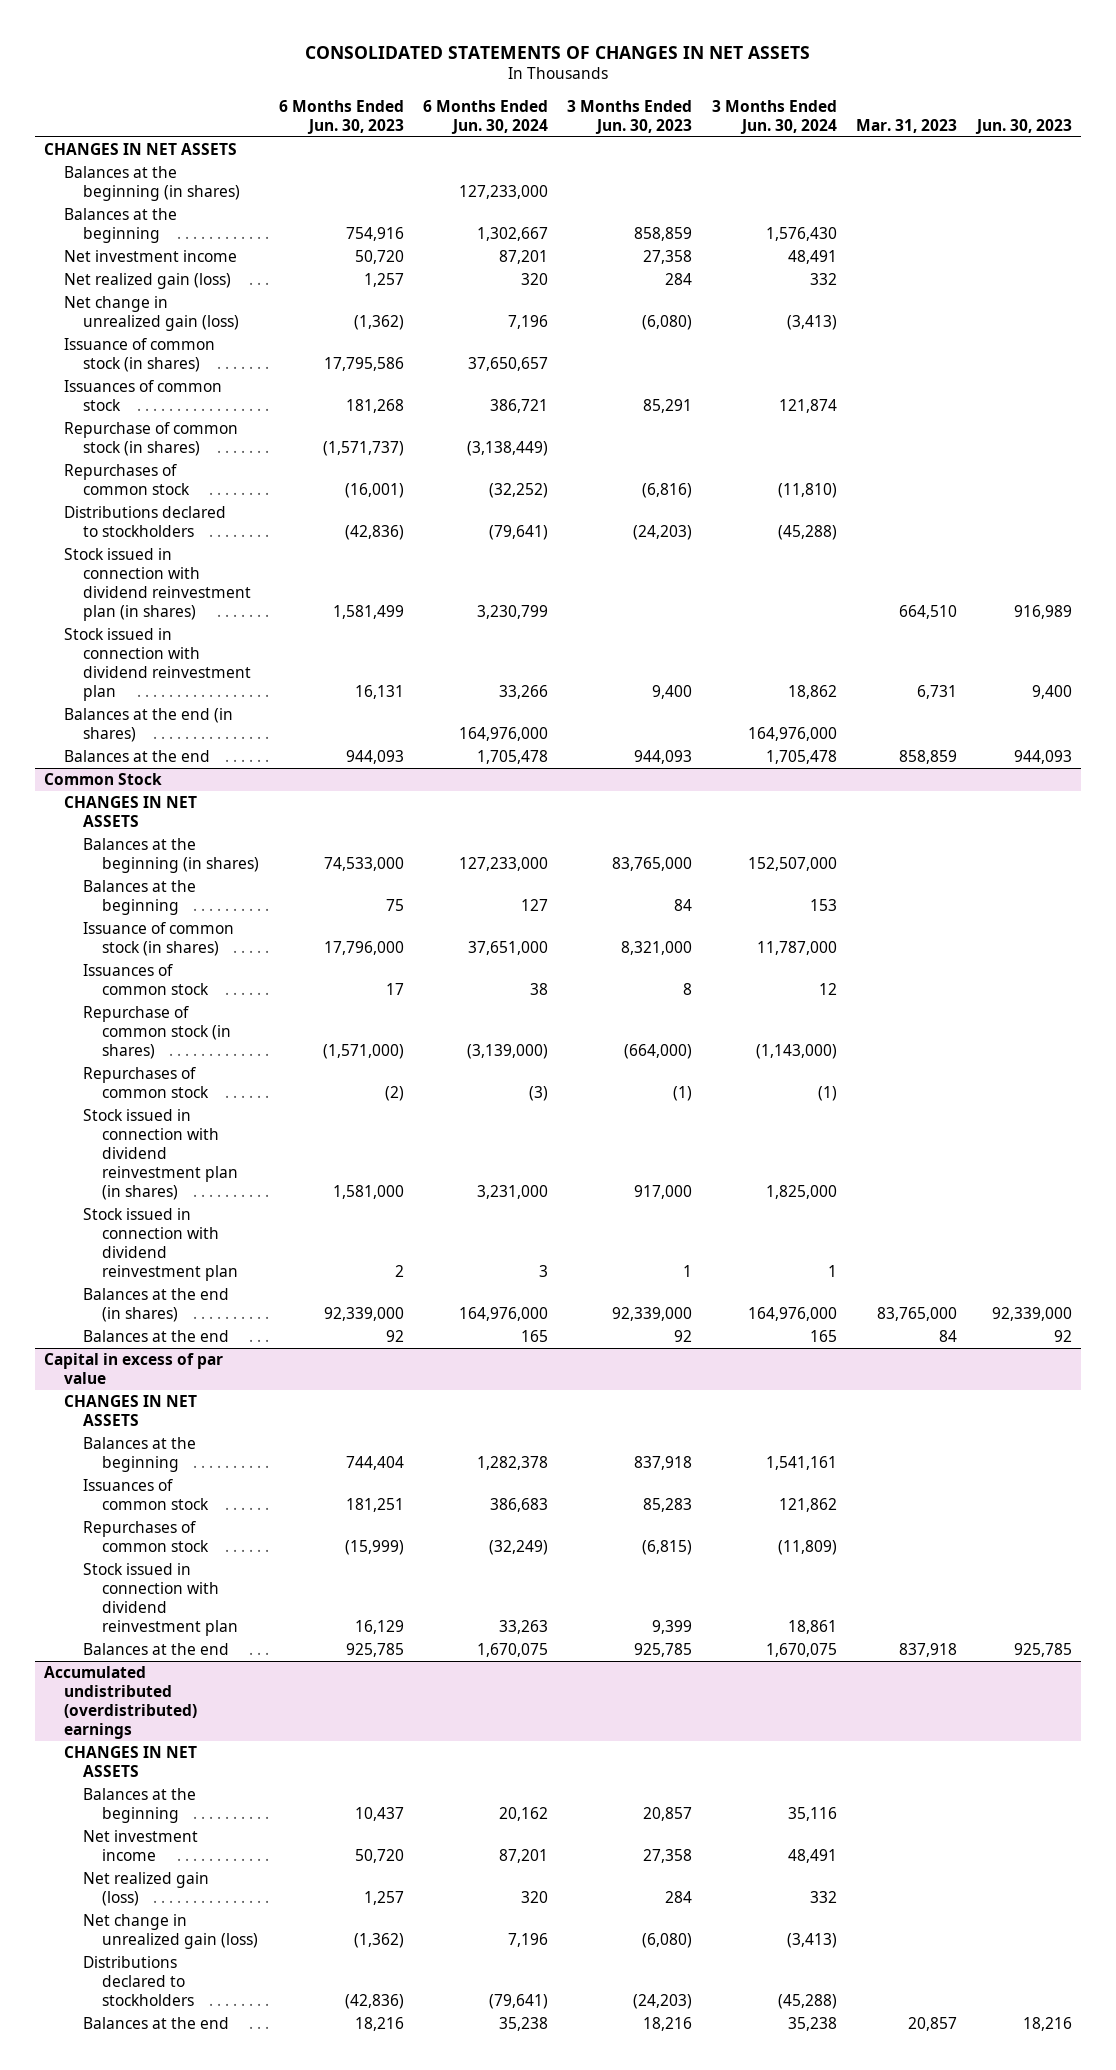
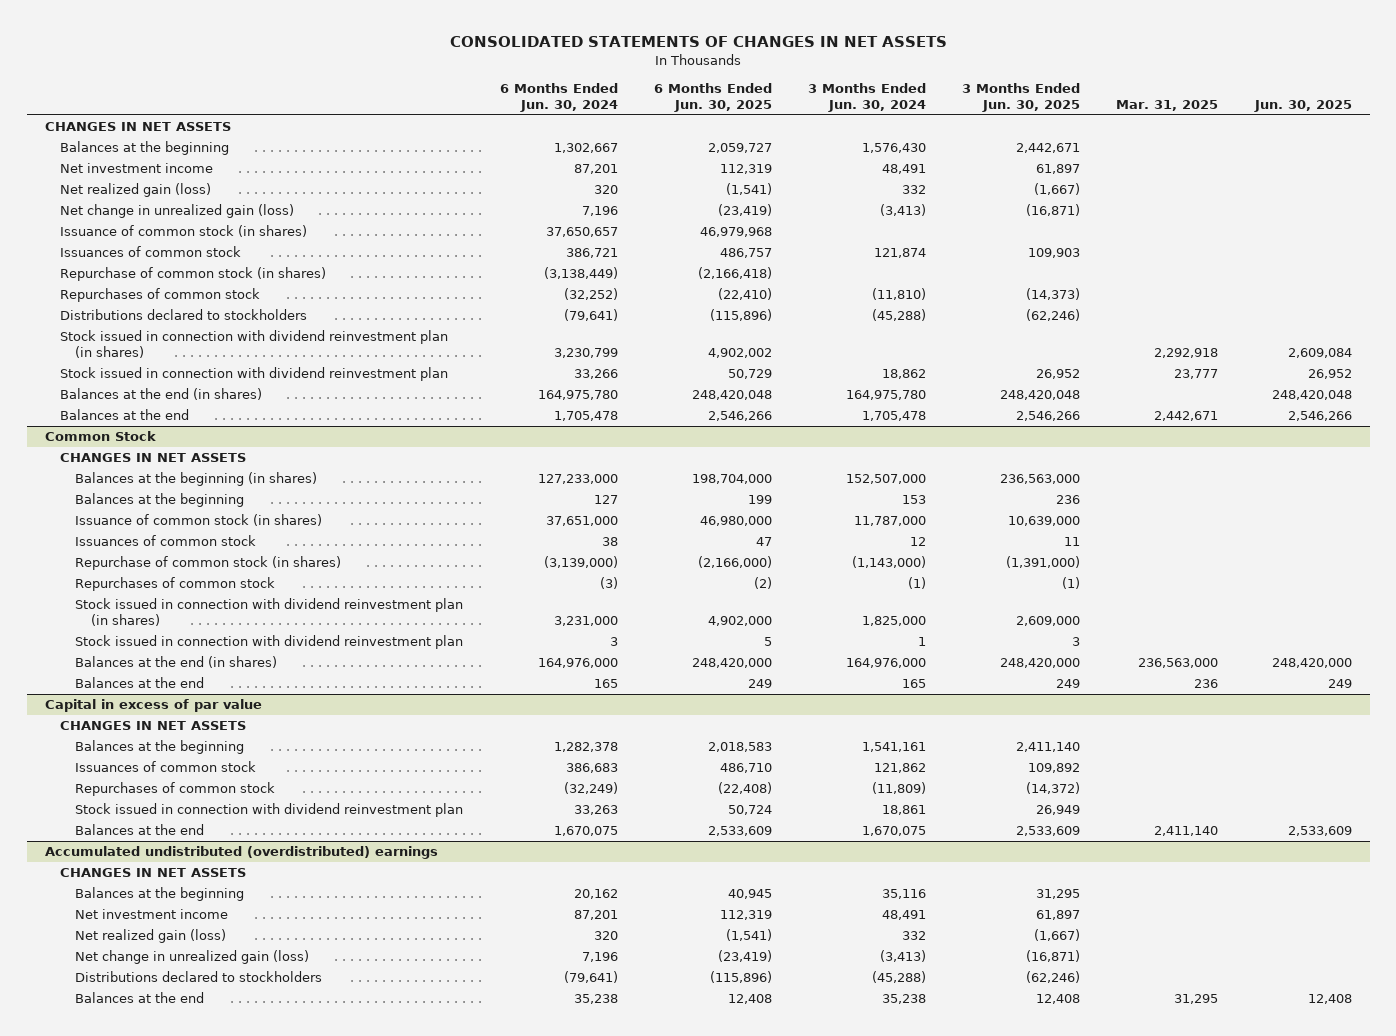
- | 6 Months Ended Jun. 30, 2023 | 6 Months Ended Jun. 30, 2024 | 3 Months Ended Jun. 30, 2023 | 3 Months Ended Jun. 30, 2024 | Mar. 31, 2023 | Jun. 30, 2023
+ | 6 Months Ended Jun. 30, 2024 | 6 Months Ended Jun. 30, 2025 | 3 Months Ended Jun. 30, 2024 | 3 Months Ended Jun. 30, 2025 | Mar. 31, 2025 | Jun. 30, 2025
- Balances at the beginning (in shares) | | 127,233,000 | | | |
- Balances at the end (in shares) | | 164,976,000 | | 164,976,000 | |
+ Balances at the end (in shares) | 164,975,780 | 248,420,048 | 164,975,780 | 248,420,048 | | 248,420,048

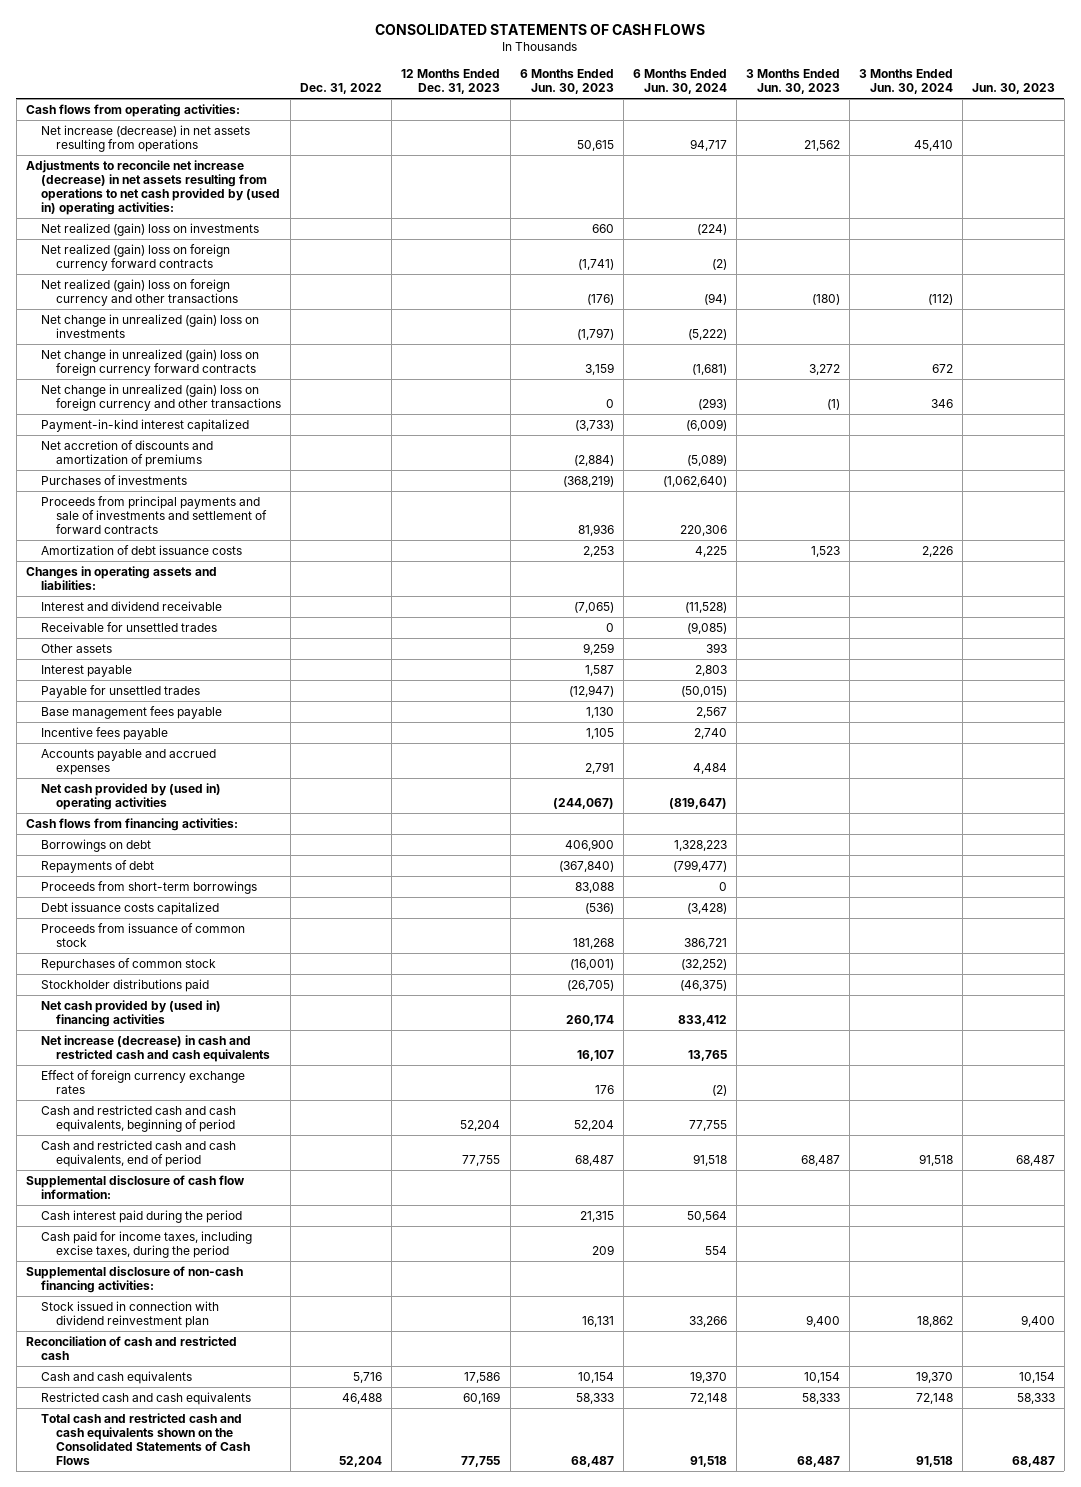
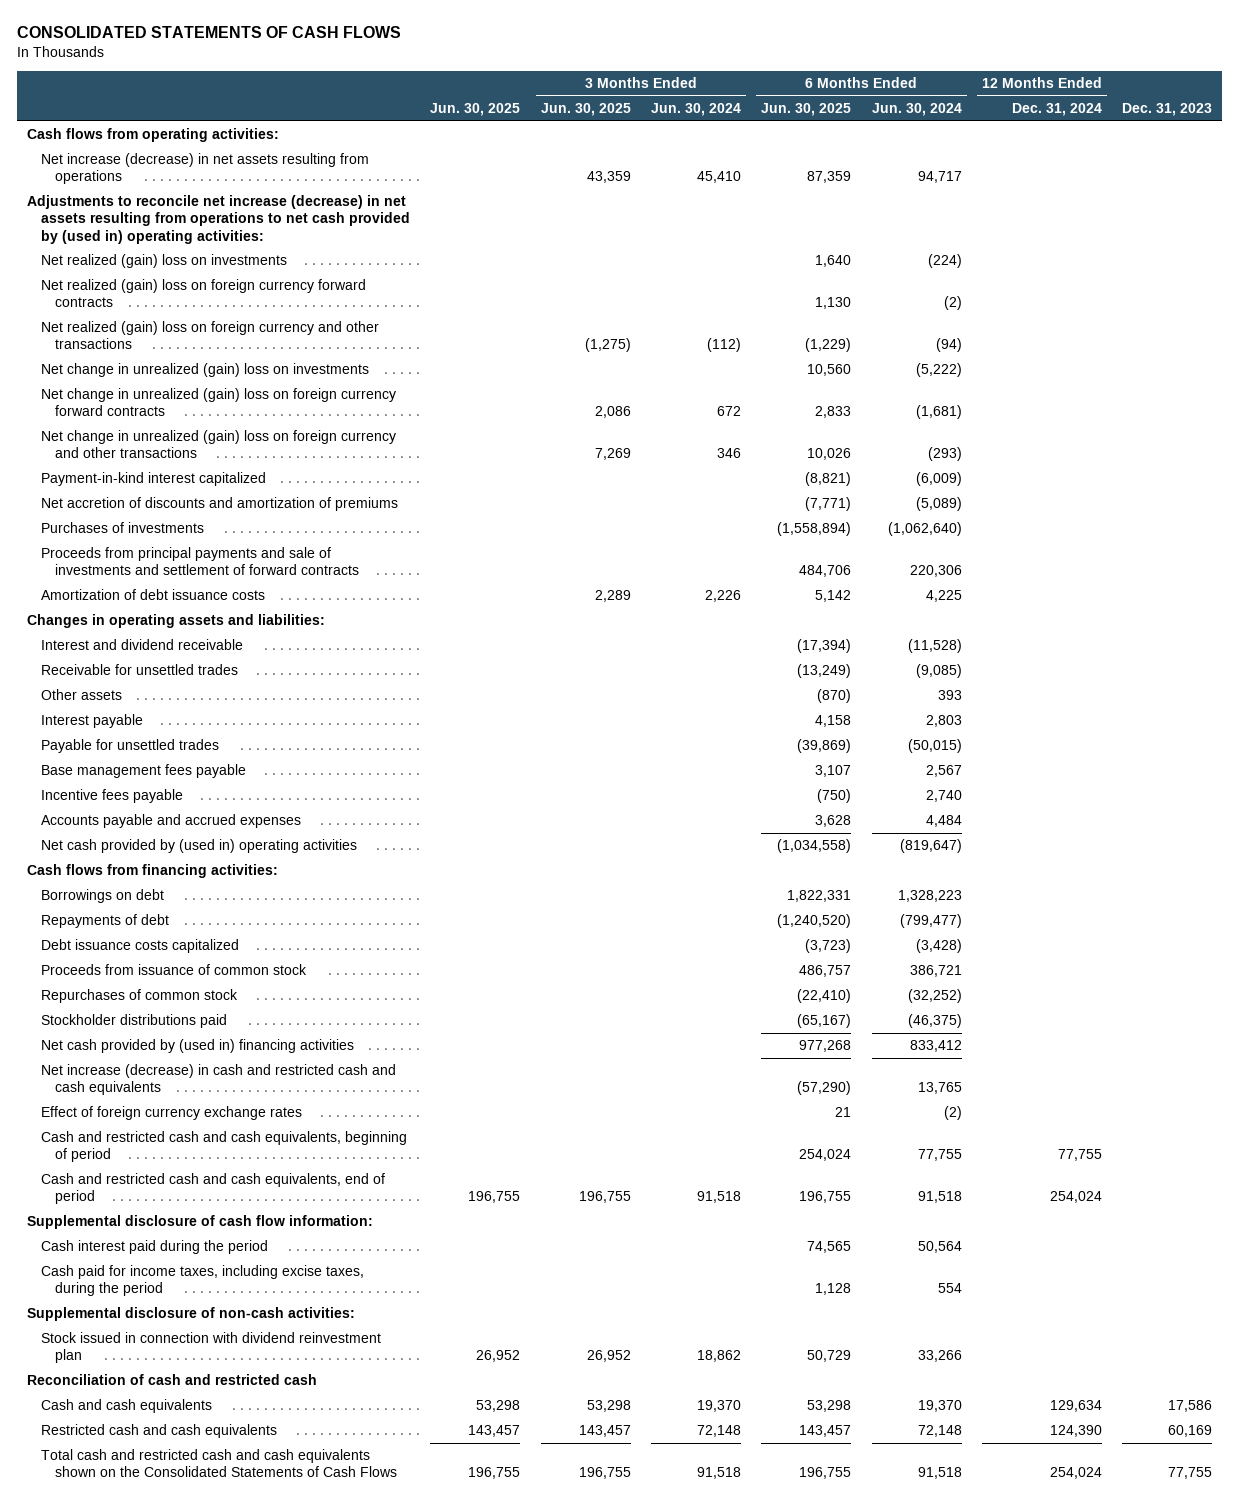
- | Dec. 31, 2022 | 12 Months Ended Dec. 31, 2023 | 6 Months Ended Jun. 30, 2023 | 6 Months Ended Jun. 30, 2024 | 3 Months Ended Jun. 30, 2023 | 3 Months Ended Jun. 30, 2024 | Jun. 30, 2023
+ | Jun. 30, 2025 | 3 Months Ended Jun. 30, 2025 | 3 Months Ended Jun. 30, 2024 | 6 Months Ended Jun. 30, 2025 | 6 Months Ended Jun. 30, 2024 | 12 Months Ended Dec. 31, 2024 | Dec. 31, 2023
- Proceeds from short-term borrowings | | | 83,088 | 0 | | |
- Supplemental disclosure of non-cash financing activities:
+ Supplemental disclosure of non-cash activities:

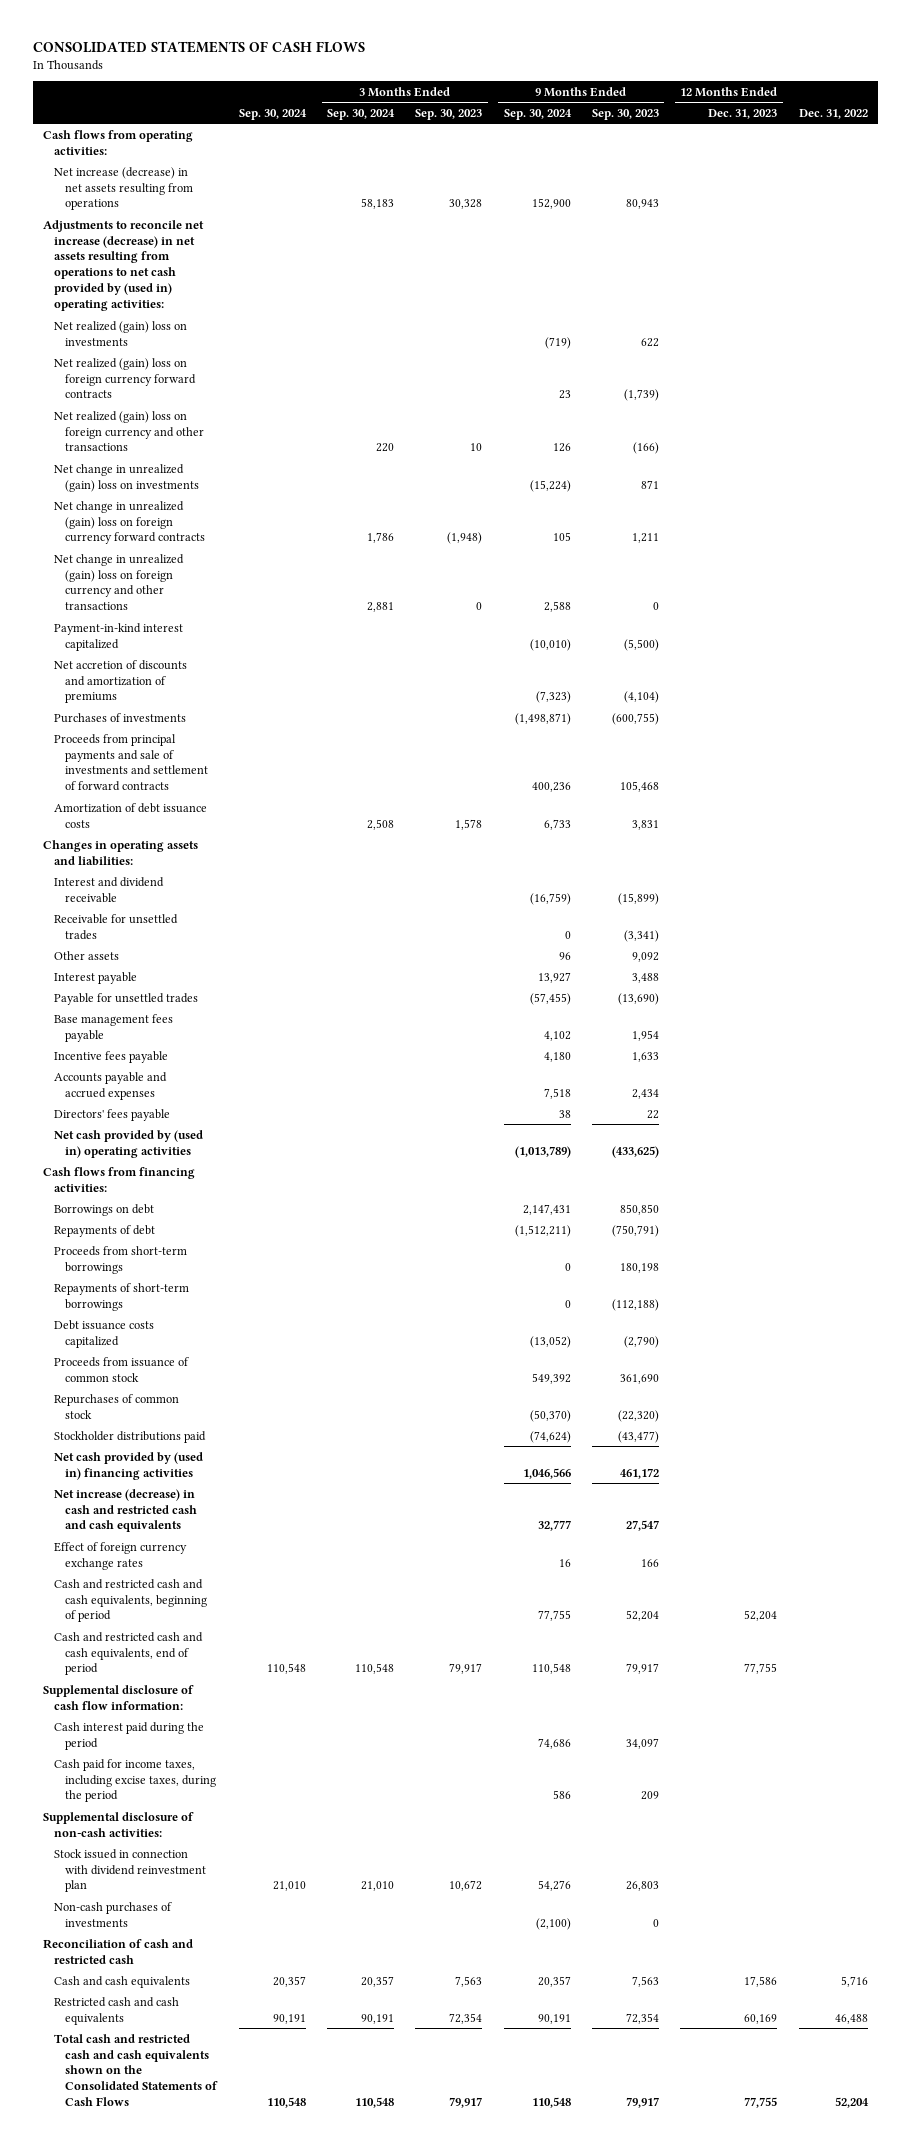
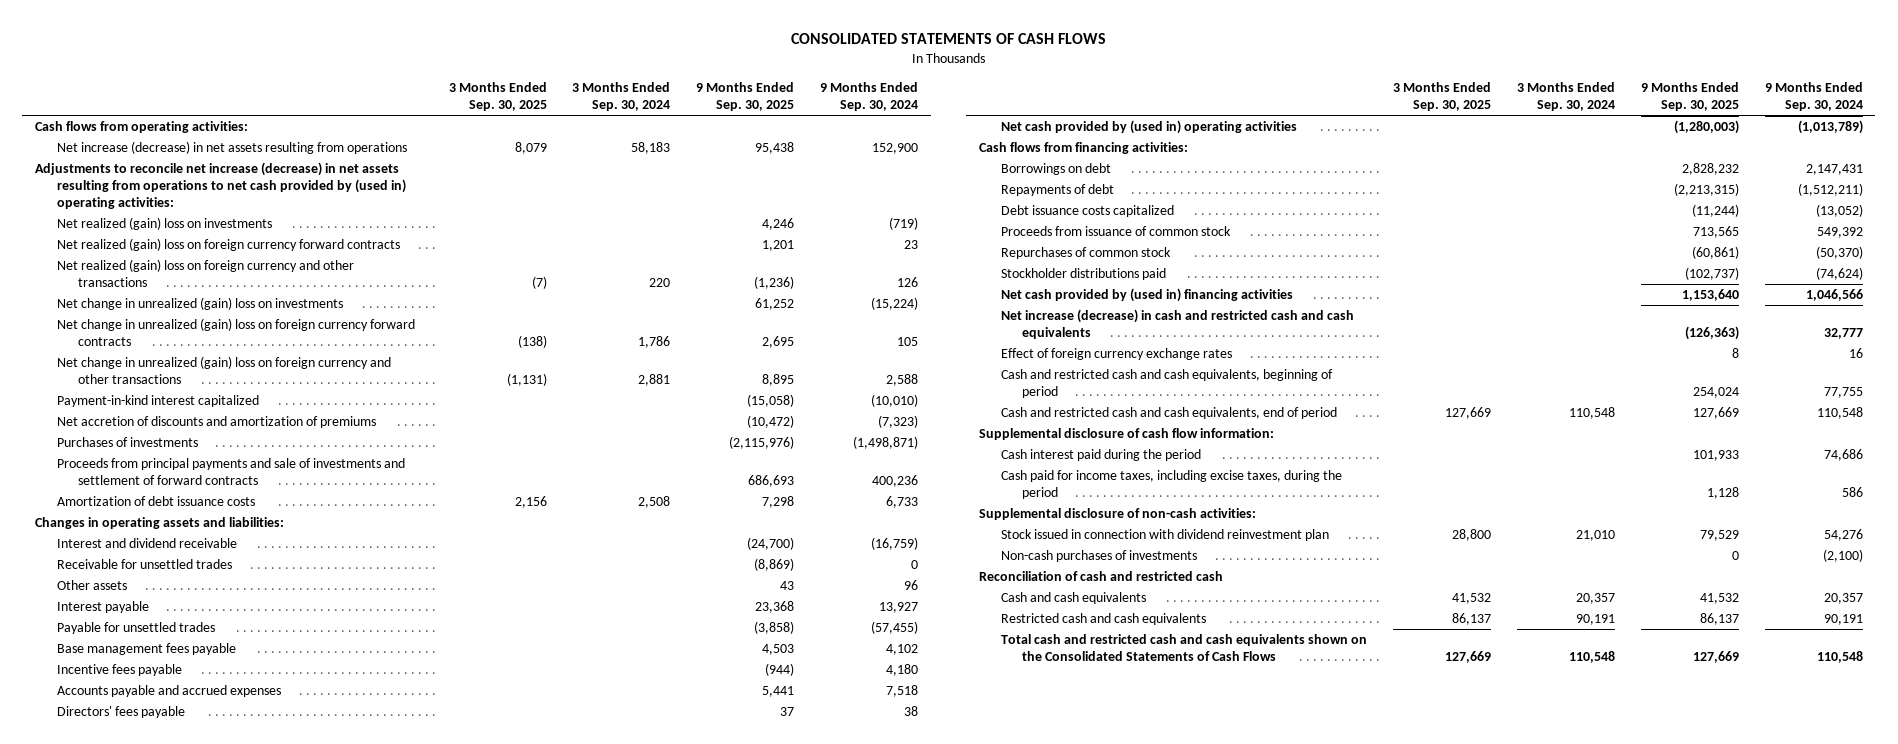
- | Sep. 30, 2024 | 3 Months Ended Sep. 30, 2024 | 3 Months Ended Sep. 30, 2023 | 9 Months Ended Sep. 30, 2024 | 9 Months Ended Sep. 30, 2023 | 12 Months Ended Dec. 31, 2023 | Dec. 31, 2022
+ | 3 Months Ended Sep. 30, 2025 | 3 Months Ended Sep. 30, 2024 | 9 Months Ended Sep. 30, 2025 | 9 Months Ended Sep. 30, 2024
- Proceeds from short-term borrowings | | | | 0 | 180,198 | |
- Repayments of short-term borrowings | | | | 0 | (112,188) | |

